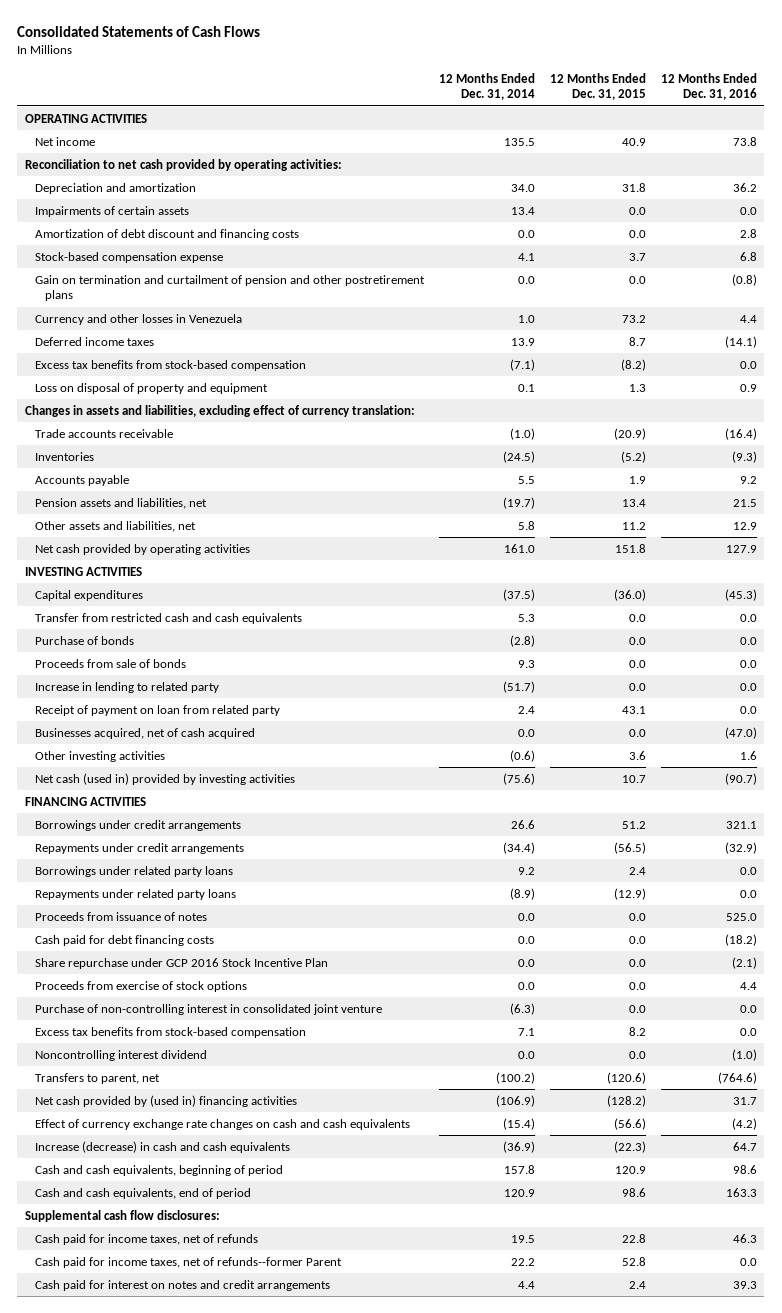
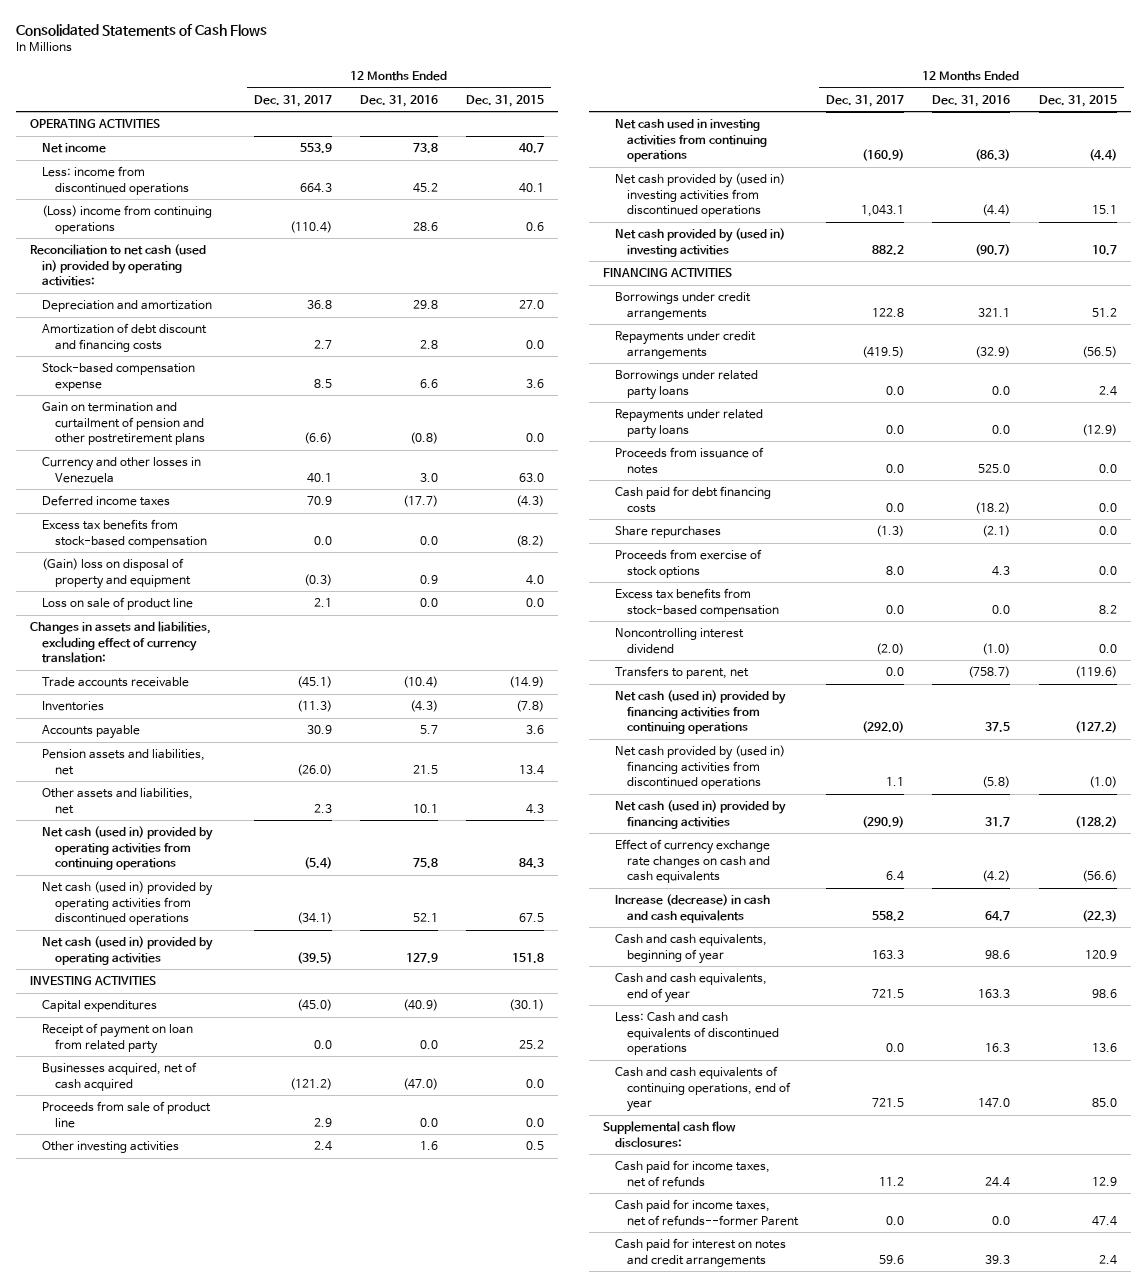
- | 12 Months Ended Dec. 31, 2014 | 12 Months Ended Dec. 31, 2015 | 12 Months Ended Dec. 31, 2016
+ | 12 Months Ended Dec. 31, 2017 | 12 Months Ended Dec. 31, 2016 | 12 Months Ended Dec. 31, 2015
- Net income | 135.5 | 40.9 | 73.8
- Reconciliation to net cash provided by operating activities:
- Depreciation and amortization | 34.0 | 31.8 | 36.2
- Impairments of certain assets | 13.4 | 0.0 | 0.0
+ Net income | 553.9 | 73.8 | 40.7
+ Less: income from discontinued operations | 664.3 | 45.2 | 40.1
+ (Loss) income from continuing operations | (110.4) | 28.6 | 0.6
+ Reconciliation to net cash (used in) provided by operating activities:
+ Depreciation and amortization | 36.8 | 29.8 | 27.0
- Stock-based compensation expense | 4.1 | 3.7 | 6.8
+ Stock-based compensation expense | 8.5 | 6.6 | 3.6
- Currency and other losses in Venezuela | 1.0 | 73.2 | 4.4
- Deferred income taxes | 13.9 | 8.7 | (14.1)
+ Currency and other losses in Venezuela | 40.1 | 3.0 | 63.0
+ Deferred income taxes | 70.9 | (17.7) | (4.3)
- Loss on disposal of property and equipment | 0.1 | 1.3 | 0.9
+ (Gain) loss on disposal of property and equipment | (0.3) | 0.9 | 4.0
+ Loss on sale of product line | 2.1 | 0.0 | 0.0
- Trade accounts receivable | (1.0) | (20.9) | (16.4)
- Inventories | (24.5) | (5.2) | (9.3)
- Accounts payable | 5.5 | 1.9 | 9.2
+ Trade accounts receivable | (45.1) | (10.4) | (14.9)
+ Inventories | (11.3) | (4.3) | (7.8)
+ Accounts payable | 30.9 | 5.7 | 3.6
- Other assets and liabilities, net | 5.8 | 11.2 | 12.9
- Net cash provided by operating activities | 161.0 | 151.8 | 127.9
+ Other assets and liabilities, net | 2.3 | 10.1 | 4.3
+ Net cash (used in) provided by operating activities from continuing operations | (5.4) | 75.8 | 84.3
+ Net cash (used in) provided by operating activities from discontinued operations | (34.1) | 52.1 | 67.5
+ Net cash (used in) provided by operating activities | (39.5) | 127.9 | 151.8
- Capital expenditures | (37.5) | (36.0) | (45.3)
- Transfer from restricted cash and cash equivalents | 5.3 | 0.0 | 0.0
- Purchase of bonds | (2.8) | 0.0 | 0.0
- Proceeds from sale of bonds | 9.3 | 0.0 | 0.0
- Increase in lending to related party | (51.7) | 0.0 | 0.0
- Receipt of payment on loan from related party | 2.4 | 43.1 | 0.0
+ Capital expenditures | (45.0) | (40.9) | (30.1)
+ Receipt of payment on loan from related party | 0.0 | 0.0 | 25.2
- Other investing activities | (0.6) | 3.6 | 1.6
- Net cash (used in) provided by investing activities | (75.6) | 10.7 | (90.7)
+ Proceeds from sale of product line | 2.9 | 0.0 | 0.0
+ Other investing activities | 2.4 | 1.6 | 0.5
+ Net cash used in investing activities from continuing operations | (160.9) | (86.3) | (4.4)
+ Net cash provided by (used in) investing activities from discontinued operations | 1,043.1 | (4.4) | 15.1
+ Net cash provided by (used in) investing activities | 882.2 | (90.7) | 10.7
- Share repurchase under GCP 2016 Stock Incentive Plan | 0.0 | 0.0 | (2.1)
- Proceeds from exercise of stock options | 0.0 | 0.0 | 4.4
- Purchase of non-controlling interest in consolidated joint venture | (6.3) | 0.0 | 0.0
+ Share repurchases | (1.3) | (2.1) | 0.0
+ Proceeds from exercise of stock options | 8.0 | 4.3 | 0.0
- Transfers to parent, net | (100.2) | (120.6) | (764.6)
- Net cash provided by (used in) financing activities | (106.9) | (128.2) | 31.7
+ Transfers to parent, net | 0.0 | (758.7) | (119.6)
+ Net cash (used in) provided by financing activities from continuing operations | (292.0) | 37.5 | (127.2)
+ Net cash provided by (used in) financing activities from discontinued operations | 1.1 | (5.8) | (1.0)
+ Net cash (used in) provided by financing activities | (290.9) | 31.7 | (128.2)
- Cash and cash equivalents, beginning of period | 157.8 | 120.9 | 98.6
- Cash and cash equivalents, end of period | 120.9 | 98.6 | 163.3
+ Cash and cash equivalents, beginning of year | 163.3 | 98.6 | 120.9
+ Cash and cash equivalents, end of year | 721.5 | 163.3 | 98.6
+ Less: Cash and cash equivalents of discontinued operations | 0.0 | 16.3 | 13.6
+ Cash and cash equivalents of continuing operations, end of year | 721.5 | 147.0 | 85.0
- Cash paid for income taxes, net of refunds | 19.5 | 22.8 | 46.3
- Cash paid for income taxes, net of refunds--former Parent | 22.2 | 52.8 | 0.0
+ Cash paid for income taxes, net of refunds | 11.2 | 24.4 | 12.9
+ Cash paid for income taxes, net of refunds--former Parent | 0.0 | 0.0 | 47.4

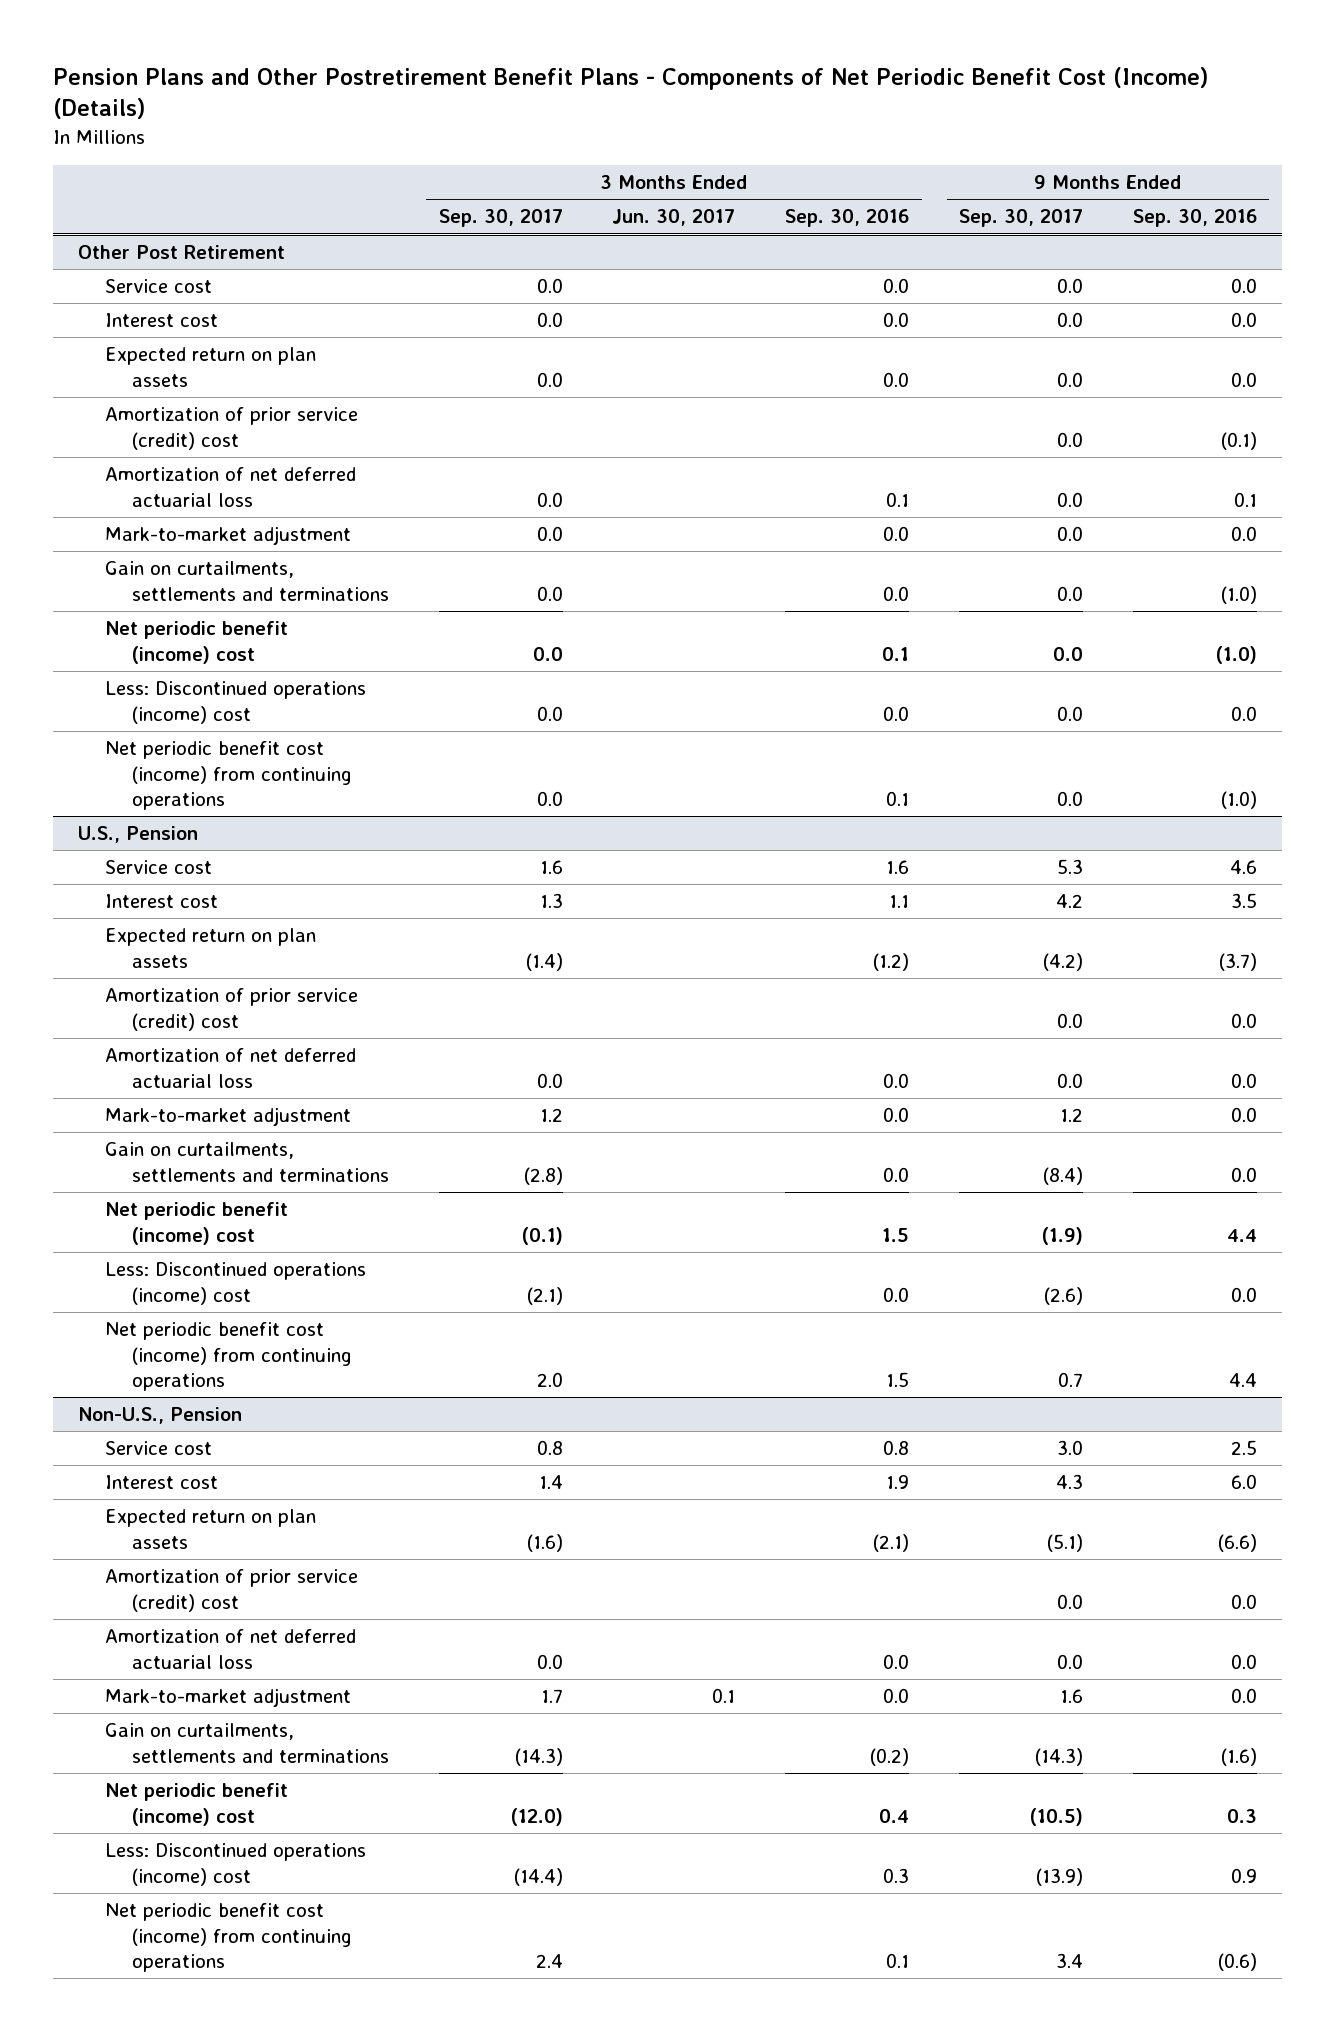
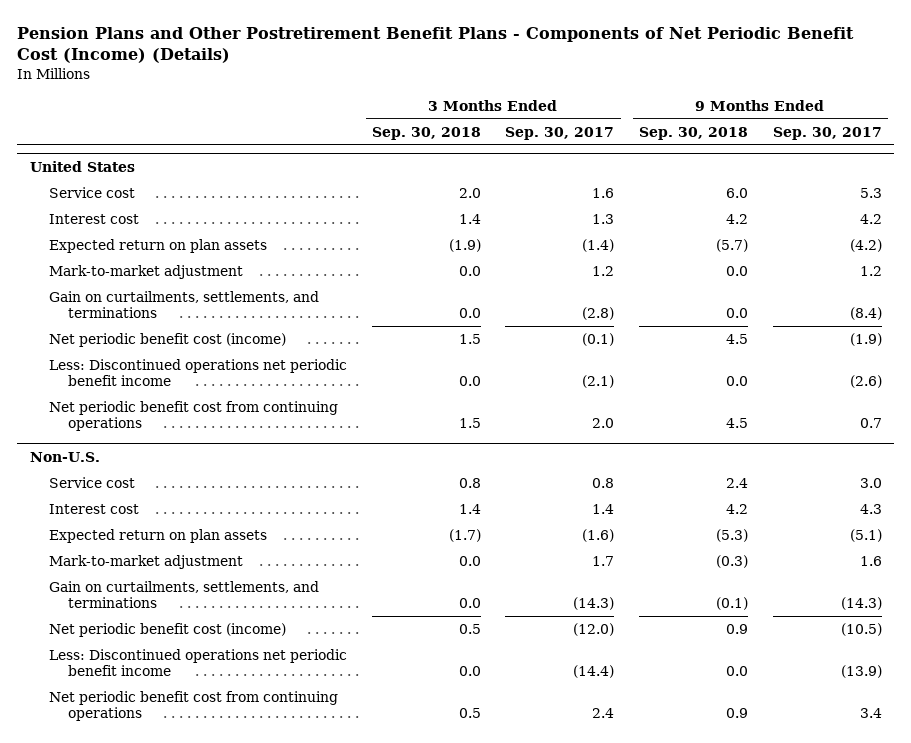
- | 3 Months Ended Sep. 30, 2017 | 3 Months Ended Jun. 30, 2017 | 3 Months Ended Sep. 30, 2016 | 9 Months Ended Sep. 30, 2017 | 9 Months Ended Sep. 30, 2016
+ | 3 Months Ended Sep. 30, 2018 | 3 Months Ended Sep. 30, 2017 | 9 Months Ended Sep. 30, 2018 | 9 Months Ended Sep. 30, 2017
- Other Post Retirement
- Service cost | 0.0 | | 0.0 | 0.0 | 0.0
- Interest cost | 0.0 | | 0.0 | 0.0 | 0.0
- Expected return on plan assets | 0.0 | | 0.0 | 0.0 | 0.0
- Amortization of prior service (credit) cost | | | | 0.0 | (0.1)
- Amortization of net deferred actuarial loss | 0.0 | | 0.1 | 0.0 | 0.1
- Mark-to-market adjustment | 0.0 | | 0.0 | 0.0 | 0.0
- Gain on curtailments, settlements and terminations | 0.0 | | 0.0 | 0.0 | (1.0)
- Net periodic benefit (income) cost | 0.0 | | 0.1 | 0.0 | (1.0)
- Less: Discontinued operations (income) cost | 0.0 | | 0.0 | 0.0 | 0.0
- Net periodic benefit cost (income) from continuing operations | 0.0 | | 0.1 | 0.0 | (1.0)
- U.S., Pension
+ United States
- Amortization of prior service (credit) cost | | | | 0.0 | 0.0
- Amortization of net deferred actuarial loss | 0.0 | | 0.0 | 0.0 | 0.0
- Gain on curtailments, settlements and terminations | (2.8) | | 0.0 | (8.4) | 0.0
- Net periodic benefit (income) cost | (0.1) | | 1.5 | (1.9) | 4.4
- Less: Discontinued operations (income) cost | (2.1) | | 0.0 | (2.6) | 0.0
- Net periodic benefit cost (income) from continuing operations | 2.0 | | 1.5 | 0.7 | 4.4
- Non-U.S., Pension
+ Gain on curtailments, settlements, and terminations | 0.0 | (2.8) | 0.0 | (8.4)
+ Net periodic benefit cost (income) | 1.5 | (0.1) | 4.5 | (1.9)
+ Less: Discontinued operations net periodic benefit income | 0.0 | (2.1) | 0.0 | (2.6)
+ Net periodic benefit cost from continuing operations | 1.5 | 2.0 | 4.5 | 0.7
+ Non-U.S.
- Amortization of prior service (credit) cost | | | | 0.0 | 0.0
- Amortization of net deferred actuarial loss | 0.0 | | 0.0 | 0.0 | 0.0
- Gain on curtailments, settlements and terminations | (14.3) | | (0.2) | (14.3) | (1.6)
- Net periodic benefit (income) cost | (12.0) | | 0.4 | (10.5) | 0.3
- Less: Discontinued operations (income) cost | (14.4) | | 0.3 | (13.9) | 0.9
- Net periodic benefit cost (income) from continuing operations | 2.4 | | 0.1 | 3.4 | (0.6)
+ Gain on curtailments, settlements, and terminations | 0.0 | (14.3) | (0.1) | (14.3)
+ Net periodic benefit cost (income) | 0.5 | (12.0) | 0.9 | (10.5)
+ Less: Discontinued operations net periodic benefit income | 0.0 | (14.4) | 0.0 | (13.9)
+ Net periodic benefit cost from continuing operations | 0.5 | 2.4 | 0.9 | 3.4

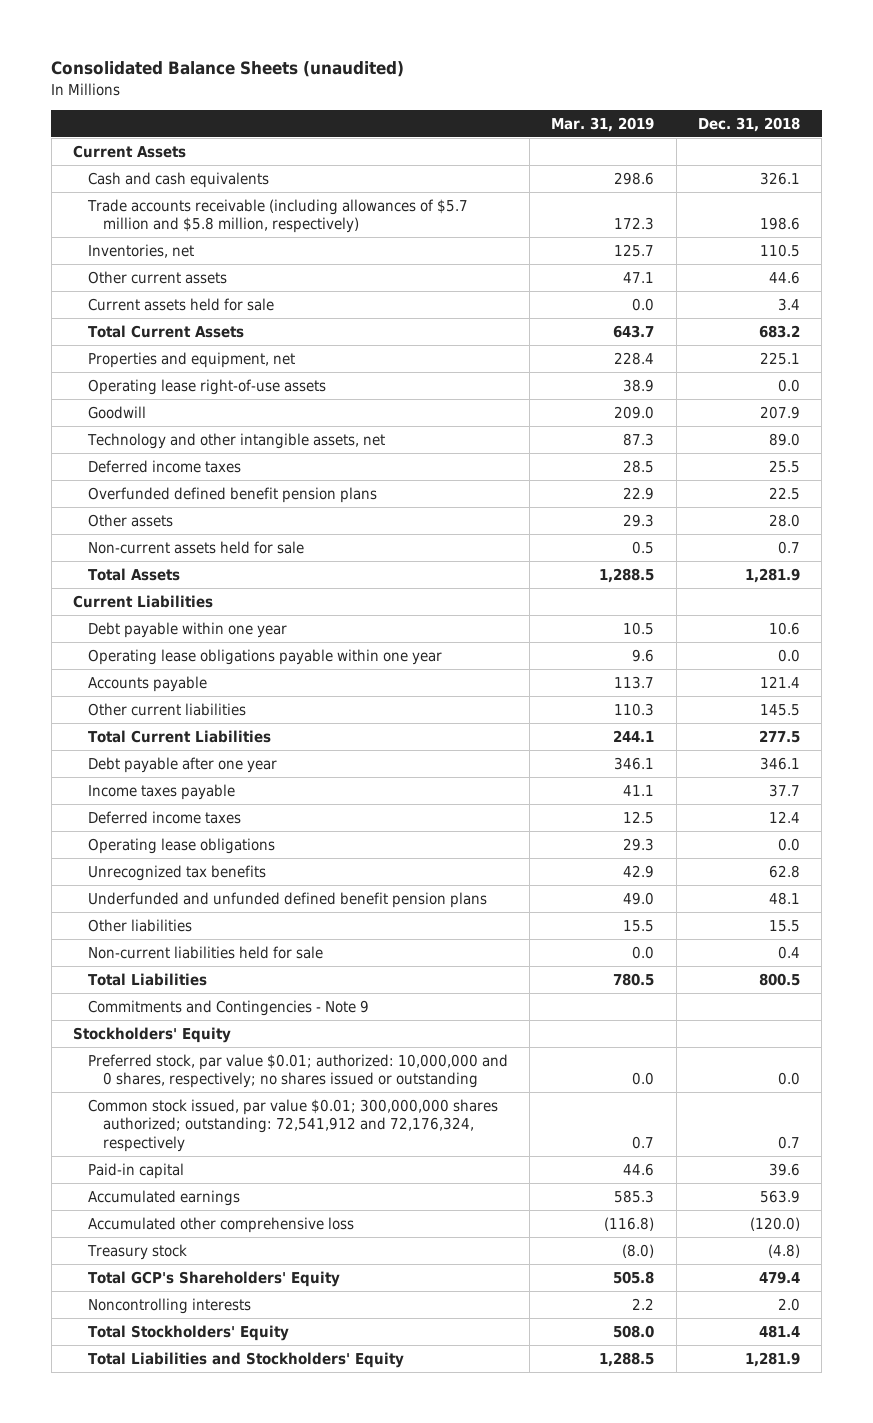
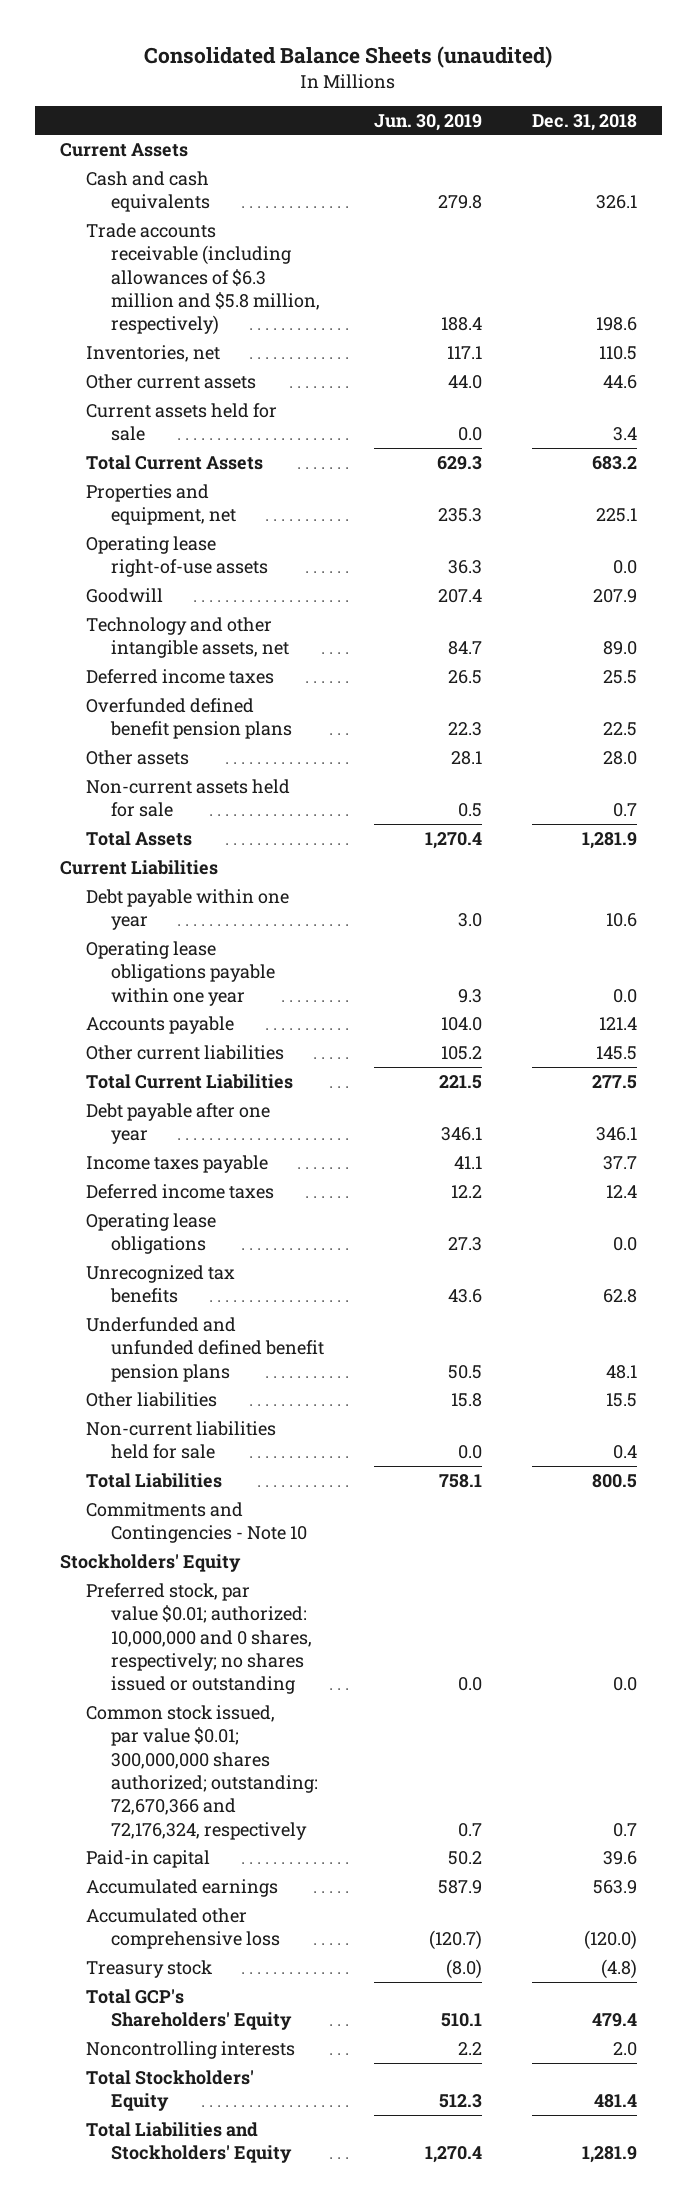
- | Mar. 31, 2019 | Dec. 31, 2018
+ | Jun. 30, 2019 | Dec. 31, 2018
- Trade accounts receivable (including allowances of $5.7 million and $5.8 million, respectively) | 172.3 | 198.6
+ Trade accounts receivable (including allowances of $6.3 million and $5.8 million, respectively) | 188.4 | 198.6
- Commitments and Contingencies - Note 9
+ Commitments and Contingencies - Note 10
- Common stock issued, par value $0.01; 300,000,000 shares authorized; outstanding: 72,541,912 and 72,176,324, respectively | 0.7 | 0.7
+ Common stock issued, par value $0.01; 300,000,000 shares authorized; outstanding: 72,670,366 and 72,176,324, respectively | 0.7 | 0.7

